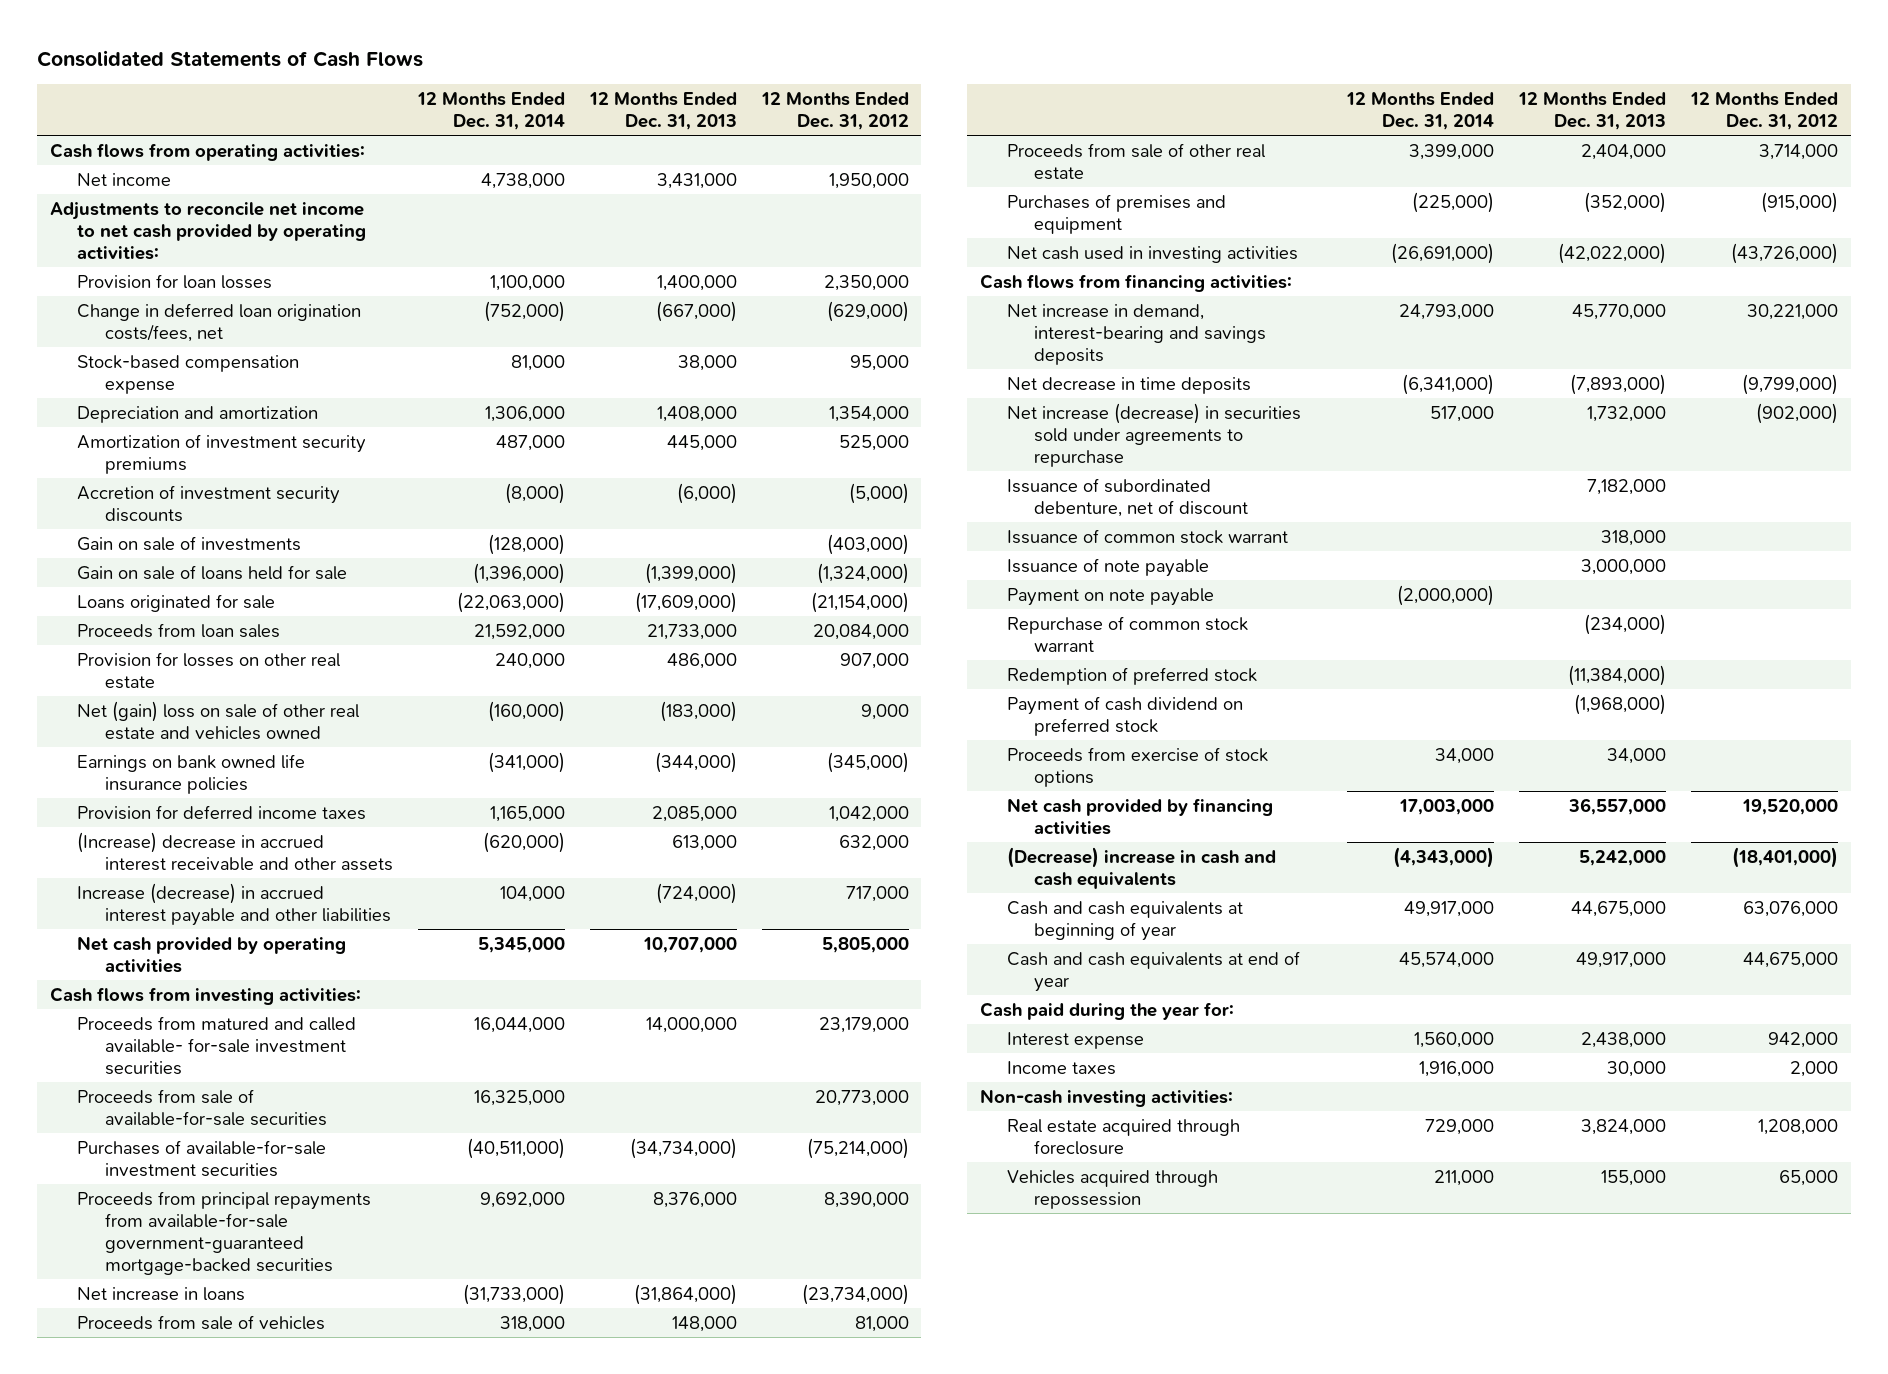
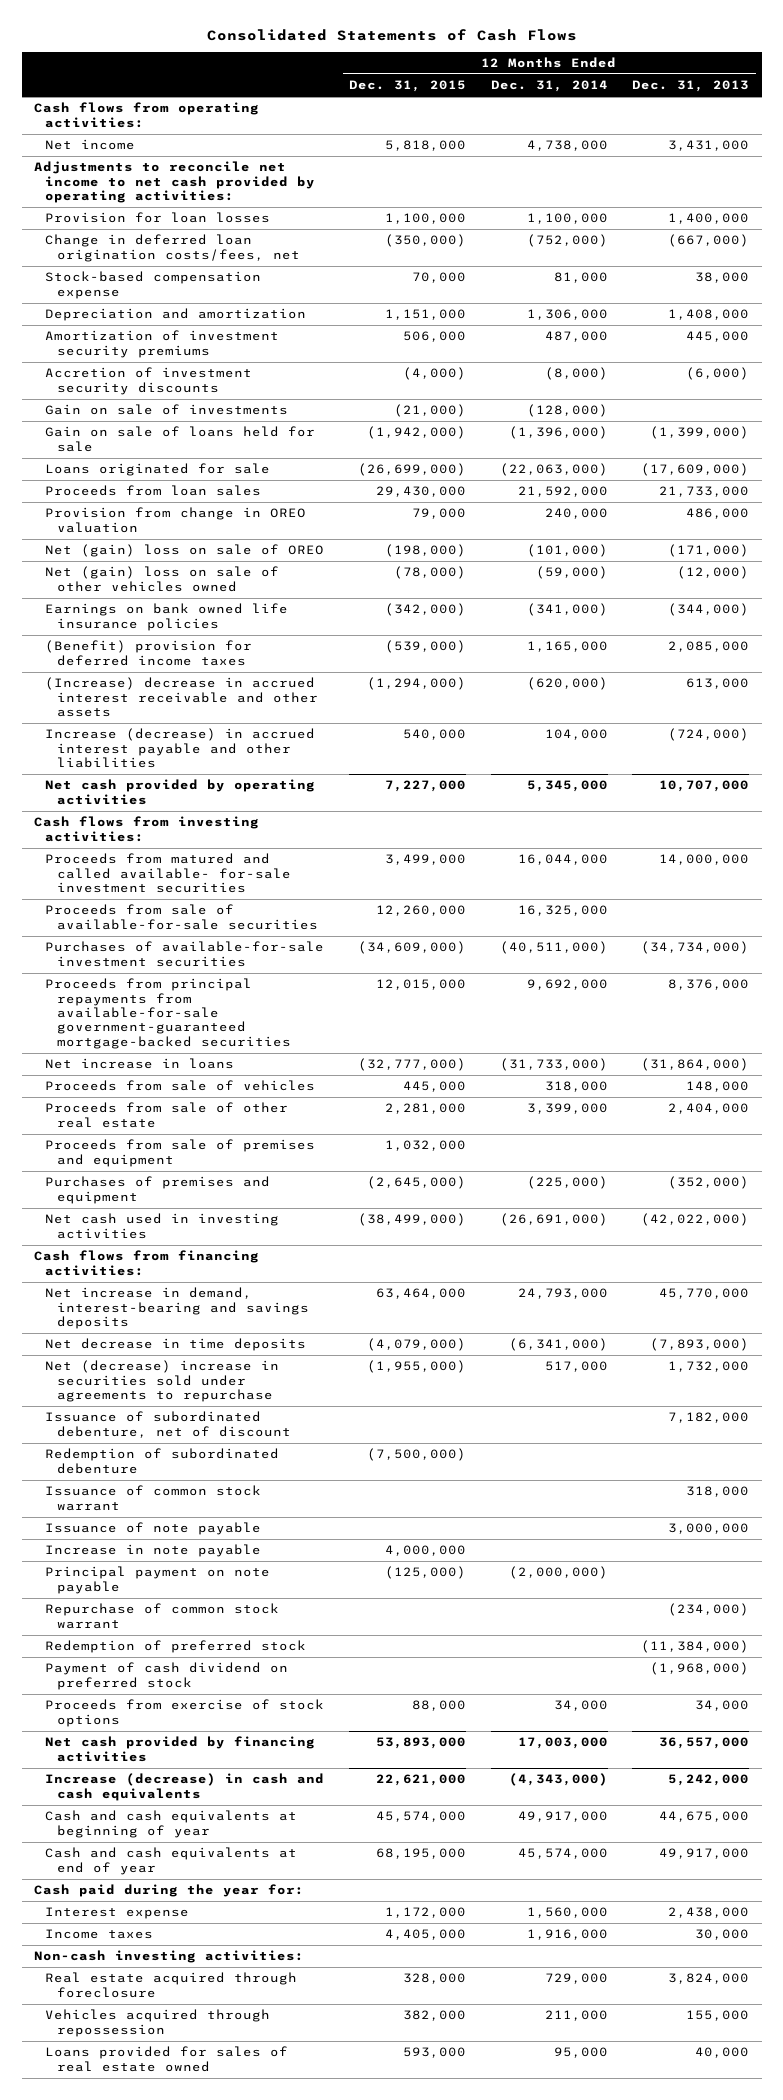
- | 12 Months Ended Dec. 31, 2014 | 12 Months Ended Dec. 31, 2013 | 12 Months Ended Dec. 31, 2012
+ | 12 Months Ended Dec. 31, 2015 | 12 Months Ended Dec. 31, 2014 | 12 Months Ended Dec. 31, 2013
- Provision for losses on other real estate | 240,000 | 486,000 | 907,000
- Net (gain) loss on sale of other real estate and vehicles owned | (160,000) | (183,000) | 9,000
+ Provision from change in OREO valuation | 79,000 | 240,000 | 486,000
+ Net (gain) loss on sale of OREO | (198,000) | (101,000) | (171,000)
+ Net (gain) loss on sale of other vehicles owned | (78,000) | (59,000) | (12,000)
- Provision for deferred income taxes | 1,165,000 | 2,085,000 | 1,042,000
+ (Benefit) provision for deferred income taxes | (539,000) | 1,165,000 | 2,085,000
+ Proceeds from sale of premises and equipment | 1,032,000 | |
- Net increase (decrease) in securities sold under agreements to repurchase | 517,000 | 1,732,000 | (902,000)
+ Net (decrease) increase in securities sold under agreements to repurchase | (1,955,000) | 517,000 | 1,732,000
+ Redemption of subordinated debenture | (7,500,000) | |
- Payment on note payable | (2,000,000) | |
+ Increase in note payable | 4,000,000 | |
+ Principal payment on note payable | (125,000) | (2,000,000) |
- (Decrease) increase in cash and cash equivalents | (4,343,000) | 5,242,000 | (18,401,000)
+ Increase (decrease) in cash and cash equivalents | 22,621,000 | (4,343,000) | 5,242,000
+ Loans provided for sales of real estate owned | 593,000 | 95,000 | 40,000

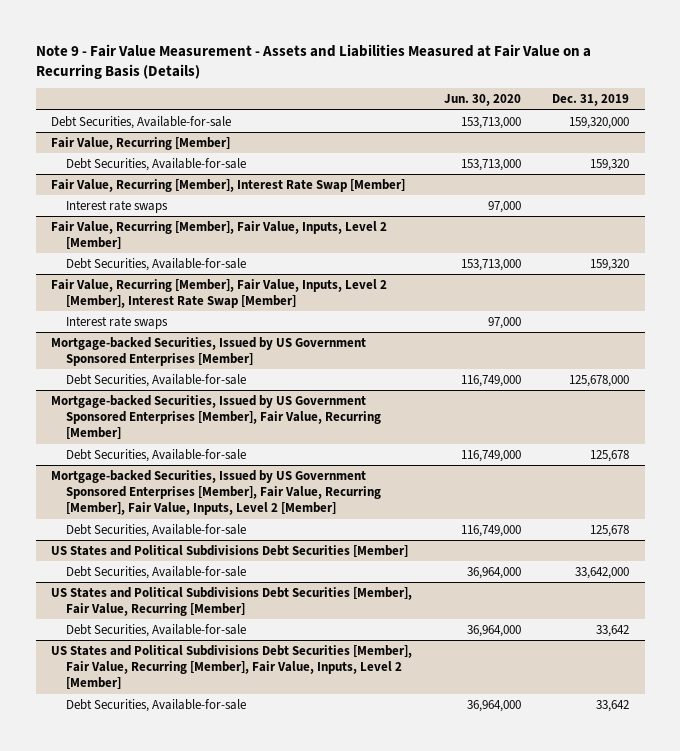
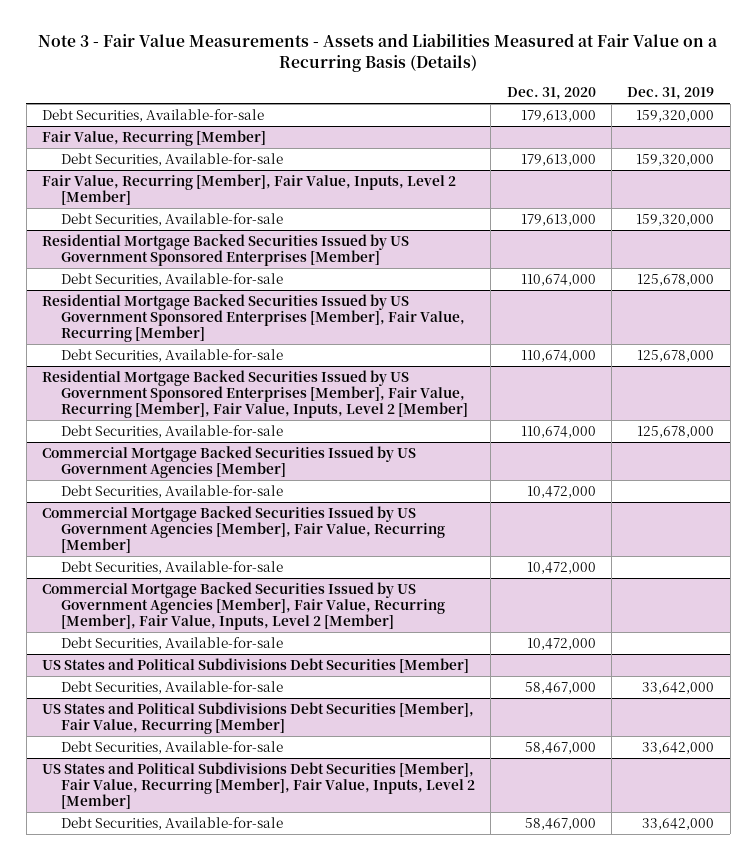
- Note 9 - Fair Value Measurement - Assets and Liabilities Measured at Fair Value on a Recurring Basis (Details)
+ Note 3 - Fair Value Measurements - Assets and Liabilities Measured at Fair Value on a Recurring Basis (Details)
- | Jun. 30, 2020 | Dec. 31, 2019
+ | Dec. 31, 2020 | Dec. 31, 2019
@ Fair Value, Recurring [Member]
- Debt Securities, Available-for-sale | 153,713,000 | 159,320
- Fair Value, Recurring [Member], Interest Rate Swap [Member]
- Interest rate swaps | 97,000 |
@ Fair Value, Recurring [Member]
+ Debt Securities, Available-for-sale | 179,613,000 | 159,320,000
@ Fair Value, Recurring [Member], Fair Value, Inputs, Level 2 [Member]
- Debt Securities, Available-for-sale | 153,713,000 | 159,320
- Fair Value, Recurring [Member], Fair Value, Inputs, Level 2 [Member], Interest Rate Swap [Member]
- Interest rate swaps | 97,000 |
- Mortgage-backed Securities, Issued by US Government Sponsored Enterprises [Member]
@ Fair Value, Recurring [Member], Fair Value, Inputs, Level 2 [Member]
+ Debt Securities, Available-for-sale | 179,613,000 | 159,320,000
+ Residential Mortgage Backed Securities Issued by US Government Sponsored Enterprises [Member]
- Mortgage-backed Securities, Issued by US Government Sponsored Enterprises [Member], Fair Value, Recurring [Member]
- Debt Securities, Available-for-sale | 116,749,000 | 125,678
- Mortgage-backed Securities, Issued by US Government Sponsored Enterprises [Member], Fair Value, Recurring [Member], Fair Value, Inputs, Level 2 [Member]
- Debt Securities, Available-for-sale | 116,749,000 | 125,678
+ Residential Mortgage Backed Securities Issued by US Government Sponsored Enterprises [Member], Fair Value, Recurring [Member]
+ Debt Securities, Available-for-sale | 110,674,000 | 125,678,000
+ Residential Mortgage Backed Securities Issued by US Government Sponsored Enterprises [Member], Fair Value, Recurring [Member], Fair Value, Inputs, Level 2 [Member]
+ Debt Securities, Available-for-sale | 110,674,000 | 125,678,000
+ Commercial Mortgage Backed Securities Issued by US Government Agencies [Member]
+ Debt Securities, Available-for-sale | 10,472,000 |
+ Commercial Mortgage Backed Securities Issued by US Government Agencies [Member], Fair Value, Recurring [Member]
+ Debt Securities, Available-for-sale | 10,472,000 |
+ Commercial Mortgage Backed Securities Issued by US Government Agencies [Member], Fair Value, Recurring [Member], Fair Value, Inputs, Level 2 [Member]
+ Debt Securities, Available-for-sale | 10,472,000 |
@ US States and Political Subdivisions Debt Securities [Member], Fair Value, Recurring [Member]
- Debt Securities, Available-for-sale | 36,964,000 | 33,642
+ Debt Securities, Available-for-sale | 58,467,000 | 33,642,000
@ US States and Political Subdivisions Debt Securities [Member], Fair Value, Recurring [Member], Fair Value, Inputs, Level 2 [Member]
- Debt Securities, Available-for-sale | 36,964,000 | 33,642
+ Debt Securities, Available-for-sale | 58,467,000 | 33,642,000

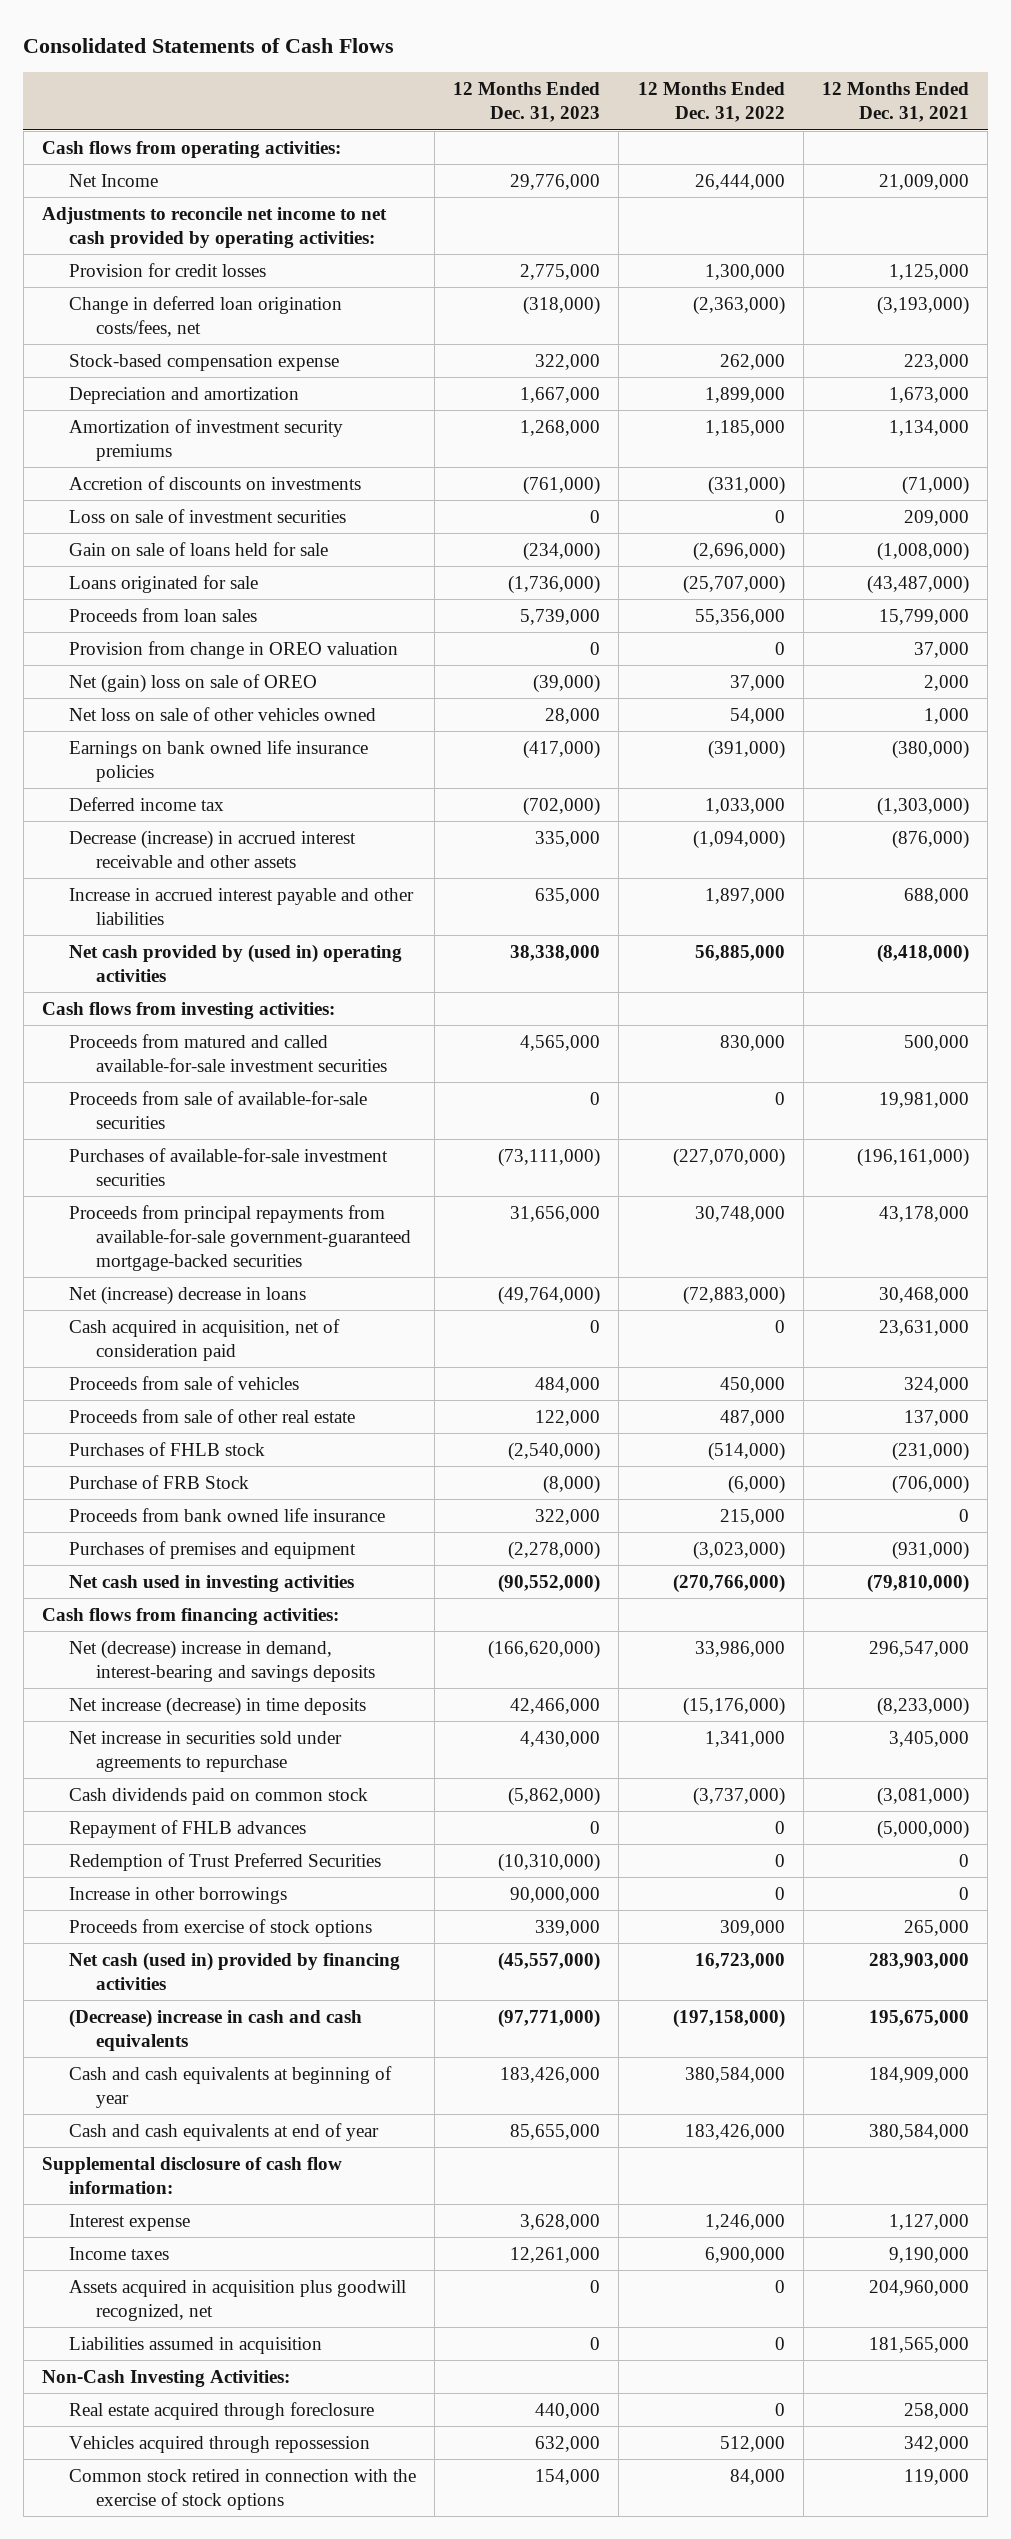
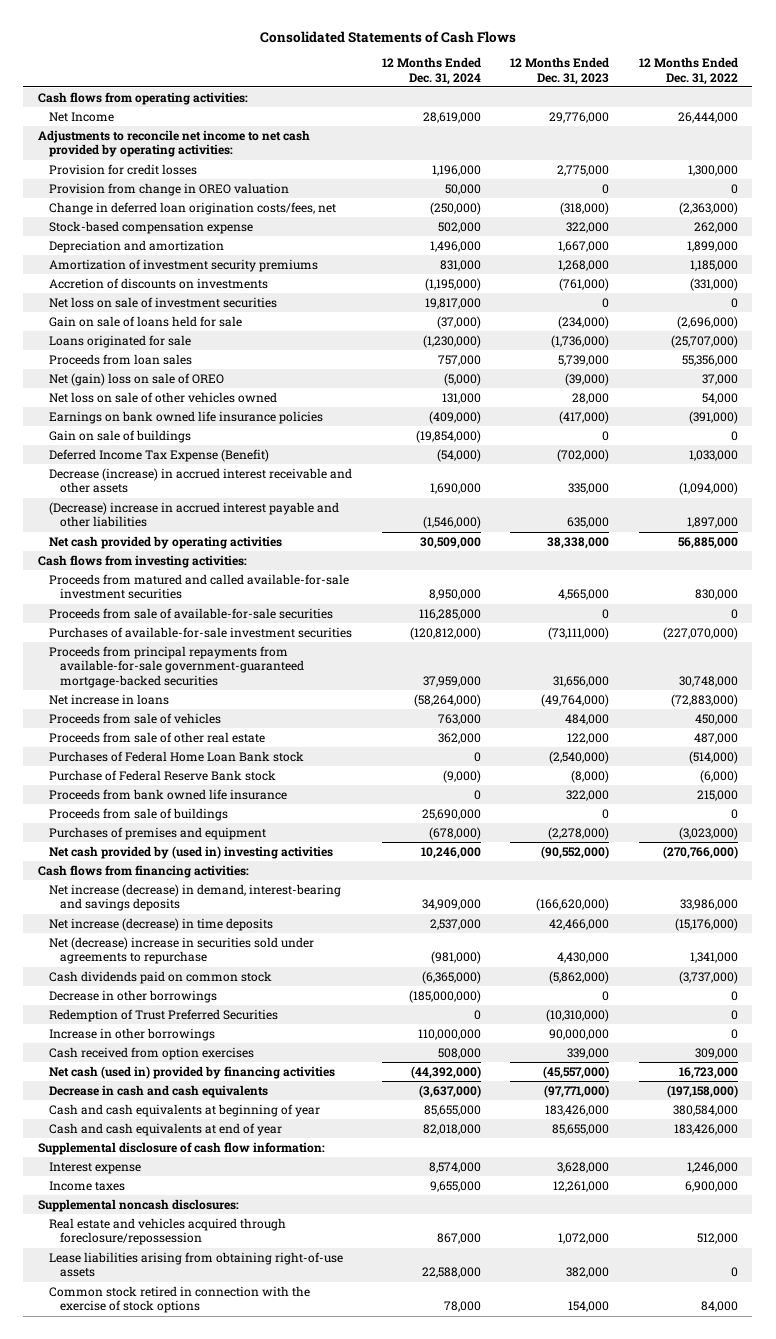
- | 12 Months Ended Dec. 31, 2023 | 12 Months Ended Dec. 31, 2022 | 12 Months Ended Dec. 31, 2021
+ | 12 Months Ended Dec. 31, 2024 | 12 Months Ended Dec. 31, 2023 | 12 Months Ended Dec. 31, 2022
moved up: Provision from change in OREO valuation | 50,000 | 0 | 0
- Loss on sale of investment securities | 0 | 0 | 209,000
+ Net loss on sale of investment securities | 19,817,000 | 0 | 0
- Deferred income tax | (702,000) | 1,033,000 | (1,303,000)
+ Gain on sale of buildings | (19,854,000) | 0 | 0
+ Deferred Income Tax Expense (Benefit) | (54,000) | (702,000) | 1,033,000
- Increase in accrued interest payable and other liabilities | 635,000 | 1,897,000 | 688,000
- Net cash provided by (used in) operating activities | 38,338,000 | 56,885,000 | (8,418,000)
+ (Decrease) increase in accrued interest payable and other liabilities | (1,546,000) | 635,000 | 1,897,000
+ Net cash provided by operating activities | 30,509,000 | 38,338,000 | 56,885,000
- Net (increase) decrease in loans | (49,764,000) | (72,883,000) | 30,468,000
- Cash acquired in acquisition, net of consideration paid | 0 | 0 | 23,631,000
+ Net increase in loans | (58,264,000) | (49,764,000) | (72,883,000)
- Purchases of FHLB stock | (2,540,000) | (514,000) | (231,000)
- Purchase of FRB Stock | (8,000) | (6,000) | (706,000)
+ Purchases of Federal Home Loan Bank stock | 0 | (2,540,000) | (514,000)
+ Purchase of Federal Reserve Bank stock | (9,000) | (8,000) | (6,000)
+ Proceeds from sale of buildings | 25,690,000 | 0 | 0
- Net cash used in investing activities | (90,552,000) | (270,766,000) | (79,810,000)
+ Net cash provided by (used in) investing activities | 10,246,000 | (90,552,000) | (270,766,000)
- Net (decrease) increase in demand, interest-bearing and savings deposits | (166,620,000) | 33,986,000 | 296,547,000
+ Net increase (decrease) in demand, interest-bearing and savings deposits | 34,909,000 | (166,620,000) | 33,986,000
- Net increase in securities sold under agreements to repurchase | 4,430,000 | 1,341,000 | 3,405,000
+ Net (decrease) increase in securities sold under agreements to repurchase | (981,000) | 4,430,000 | 1,341,000
- Repayment of FHLB advances | 0 | 0 | (5,000,000)
+ Decrease in other borrowings | (185,000,000) | 0 | 0
- Proceeds from exercise of stock options | 339,000 | 309,000 | 265,000
+ Cash received from option exercises | 508,000 | 339,000 | 309,000
- (Decrease) increase in cash and cash equivalents | (97,771,000) | (197,158,000) | 195,675,000
+ Decrease in cash and cash equivalents | (3,637,000) | (97,771,000) | (197,158,000)
- Assets acquired in acquisition plus goodwill recognized, net | 0 | 0 | 204,960,000
- Liabilities assumed in acquisition | 0 | 0 | 181,565,000
- Non-Cash Investing Activities:
- Real estate acquired through foreclosure | 440,000 | 0 | 258,000
- Vehicles acquired through repossession | 632,000 | 512,000 | 342,000
+ Supplemental noncash disclosures:
+ Real estate and vehicles acquired through foreclosure/repossession | 867,000 | 1,072,000 | 512,000
+ Lease liabilities arising from obtaining right-of-use assets | 22,588,000 | 382,000 | 0

